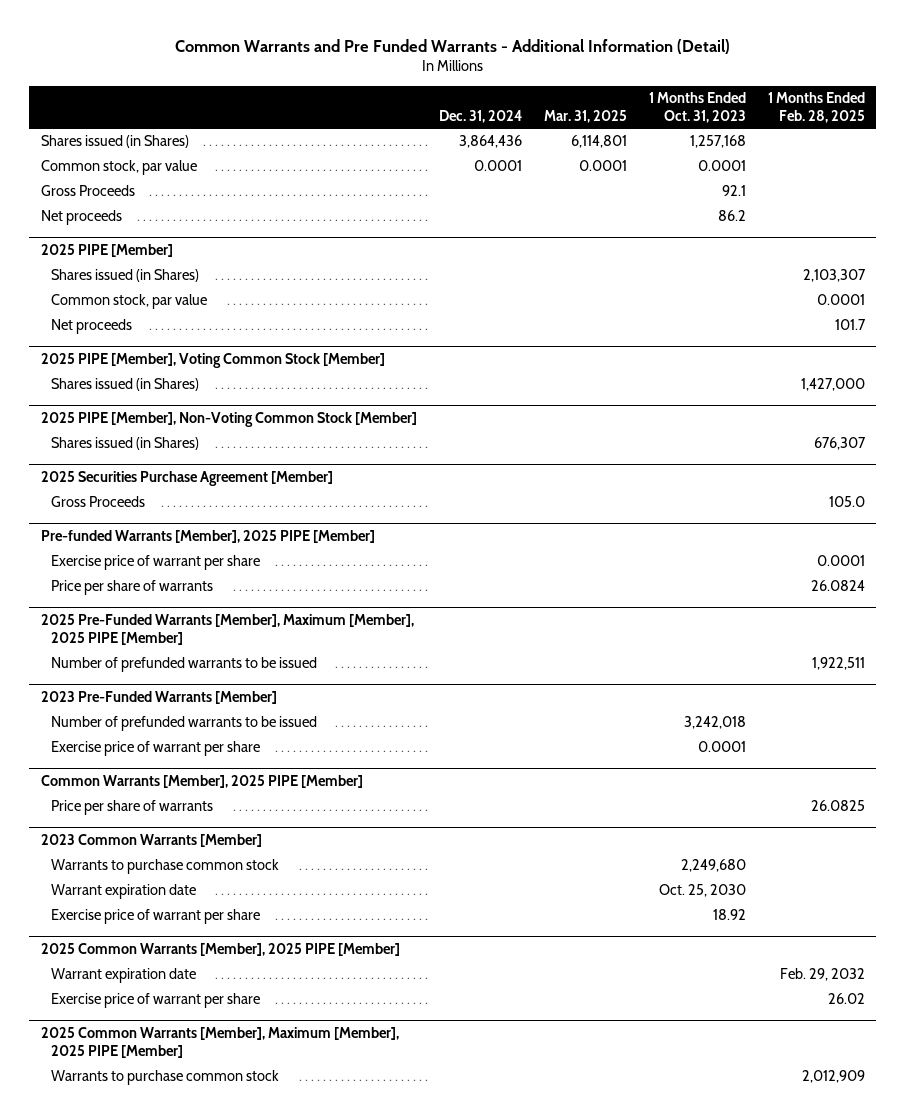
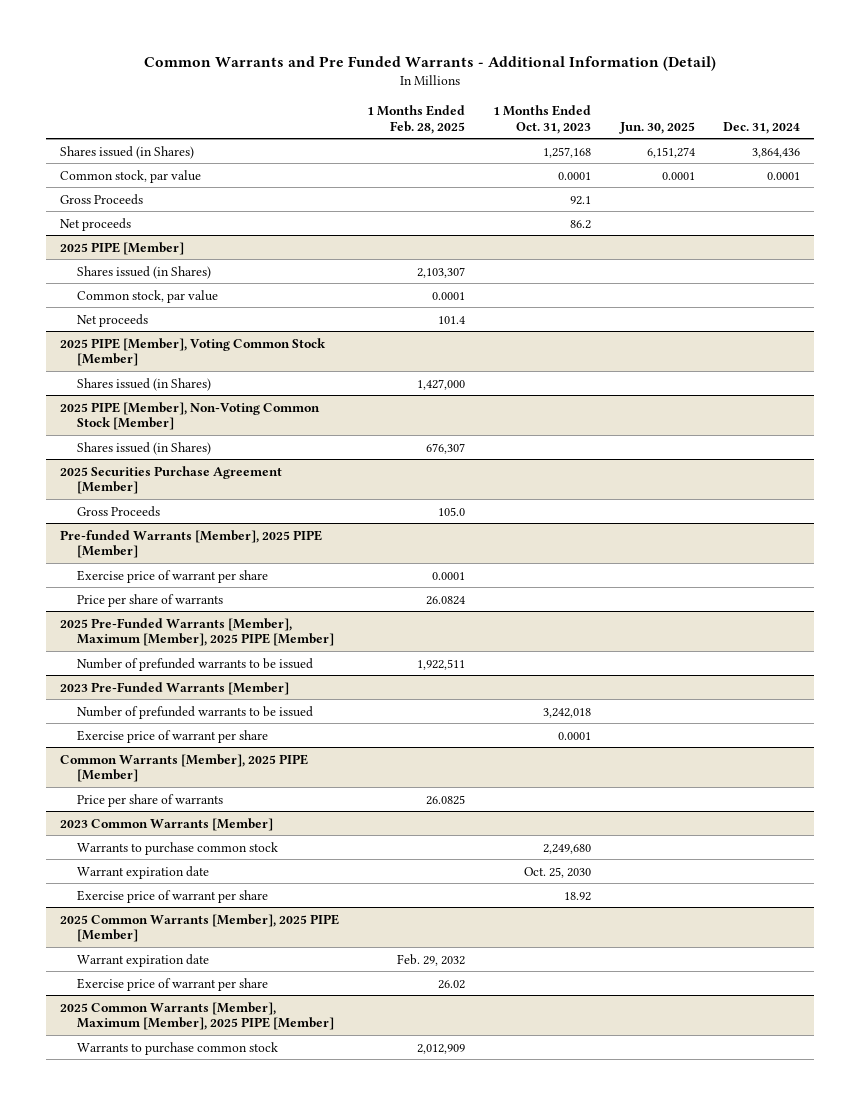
- | Dec. 31, 2024 | Mar. 31, 2025 | 1 Months Ended Oct. 31, 2023 | 1 Months Ended Feb. 28, 2025
+ | 1 Months Ended Feb. 28, 2025 | 1 Months Ended Oct. 31, 2023 | Jun. 30, 2025 | Dec. 31, 2024
@ 2025 PIPE [Member]
- Net proceeds | | | | 101.7
+ Net proceeds | 101.4 | | |

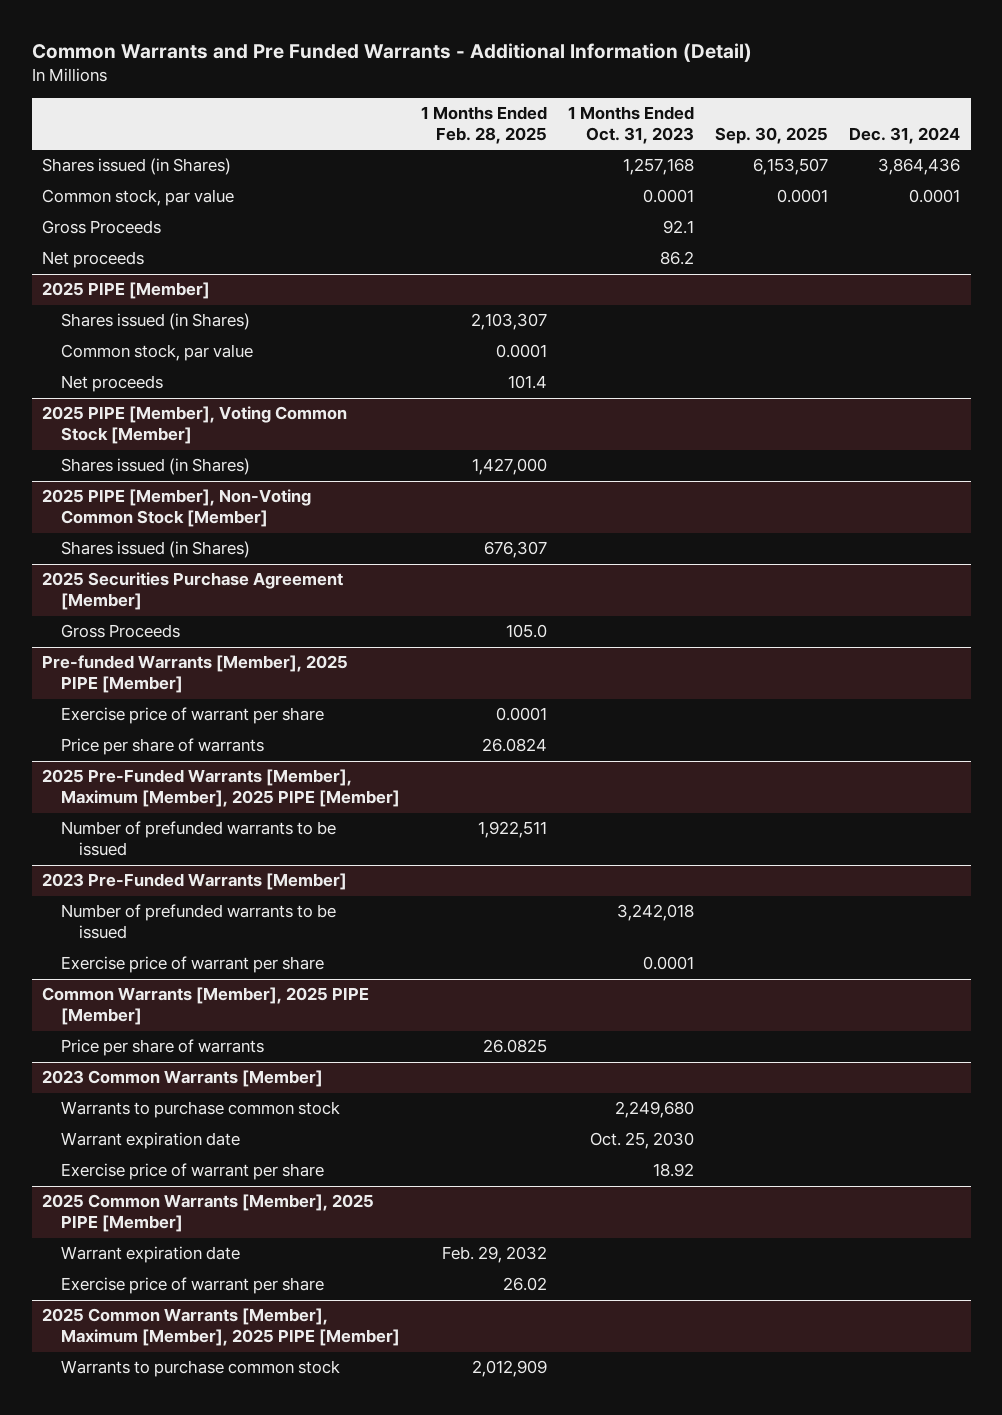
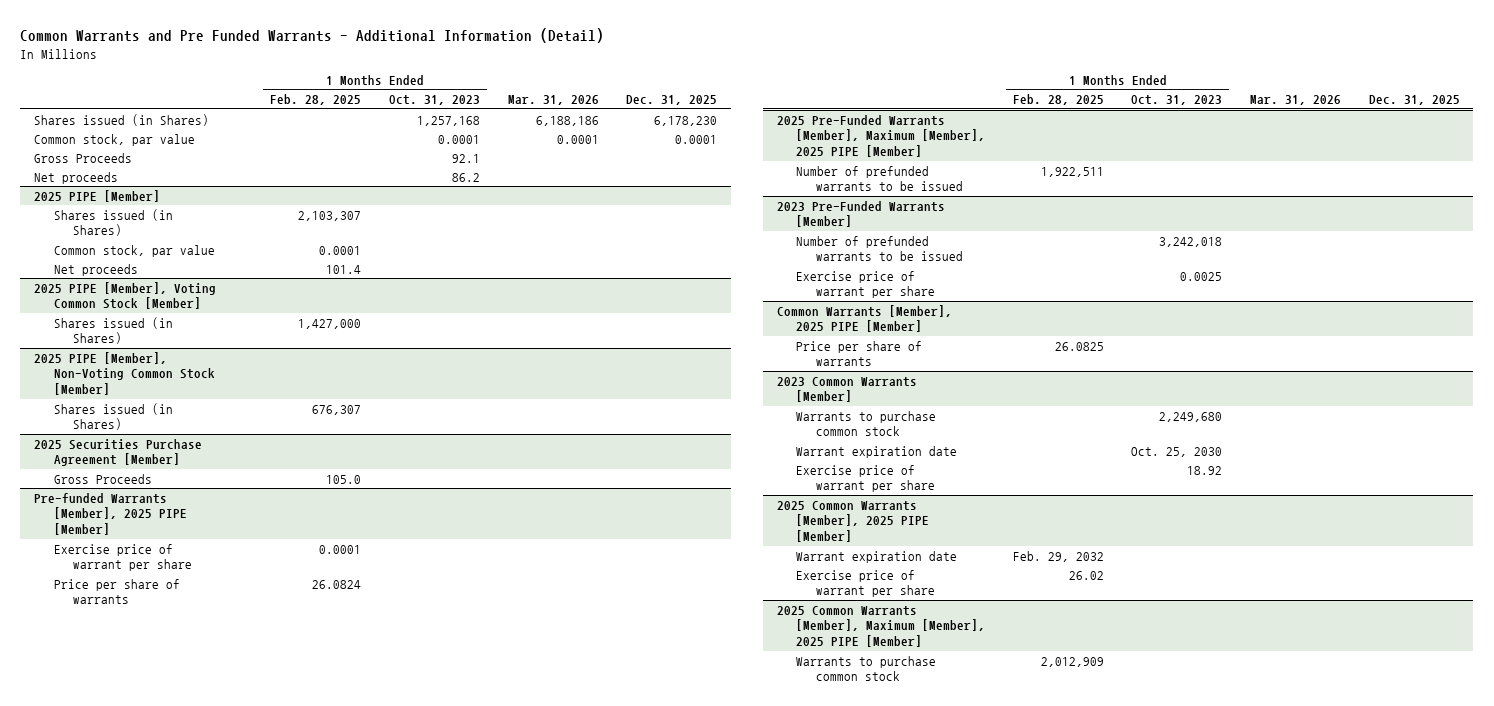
- | 1 Months Ended Feb. 28, 2025 | 1 Months Ended Oct. 31, 2023 | Sep. 30, 2025 | Dec. 31, 2024
+ | 1 Months Ended Feb. 28, 2025 | 1 Months Ended Oct. 31, 2023 | Mar. 31, 2026 | Dec. 31, 2025
@ 2023 Pre-Funded Warrants [Member]
- Exercise price of warrant per share | | 0.0001 | |
+ Exercise price of warrant per share | | 0.0025 | |

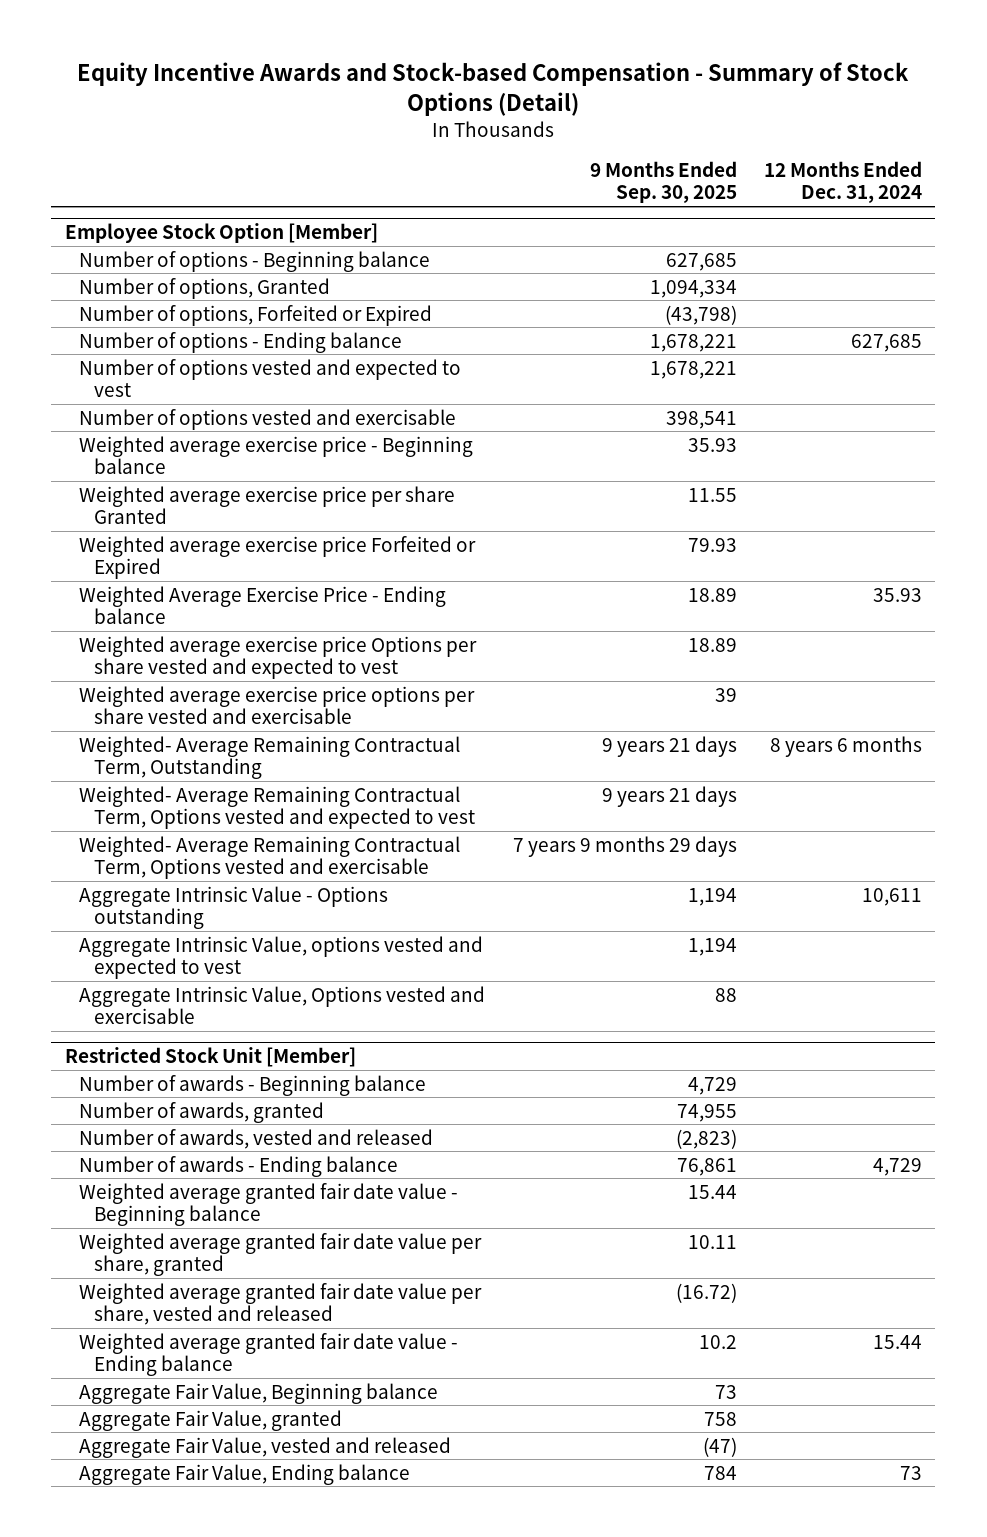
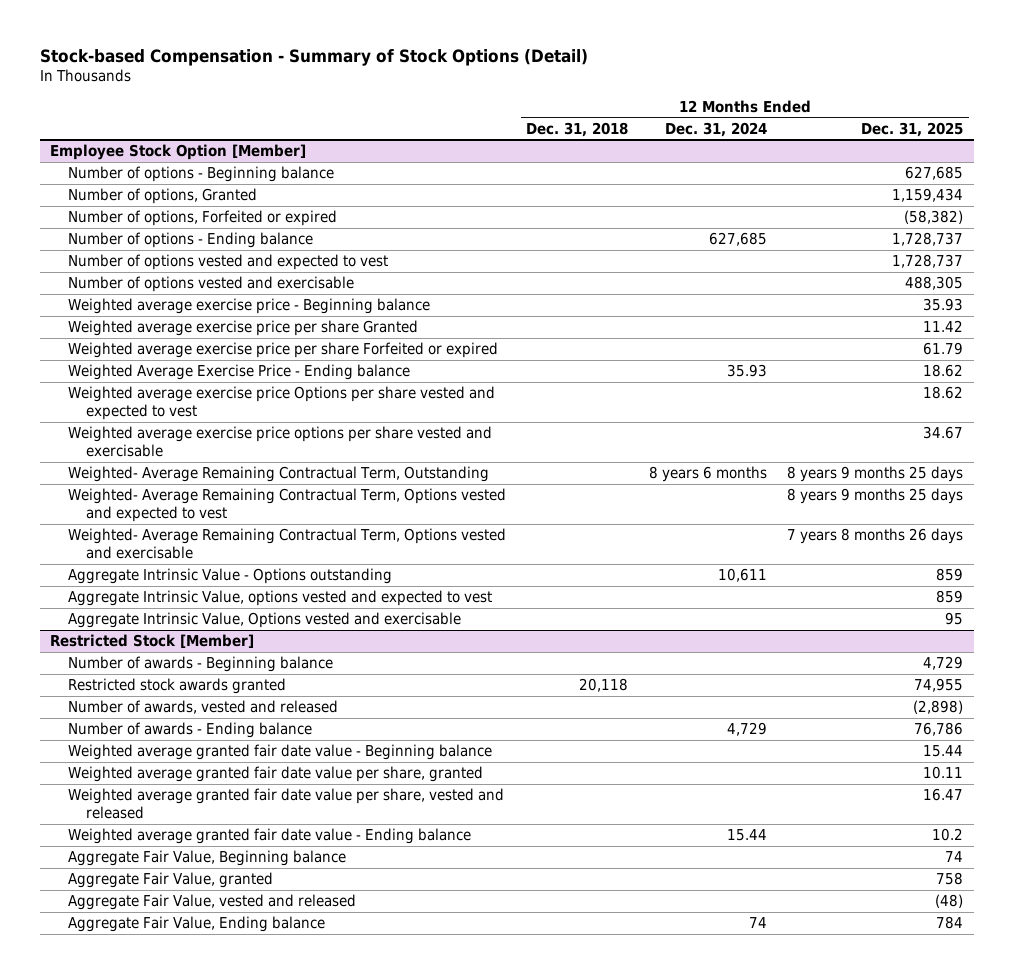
- Equity Incentive Awards and Stock-based Compensation - Summary of Stock Options (Detail)
+ Stock-based Compensation - Summary of Stock Options (Detail)
- | 9 Months Ended Sep. 30, 2025 | 12 Months Ended Dec. 31, 2024
+ | 12 Months Ended Dec. 31, 2018 | 12 Months Ended Dec. 31, 2024 | 12 Months Ended Dec. 31, 2025
@ Employee Stock Option [Member]
- Number of options, Forfeited or Expired | (43,798) |
+ Number of options, Forfeited or expired | | | (58,382)
- Weighted average exercise price Forfeited or Expired | 79.93 |
+ Weighted average exercise price per share Forfeited or expired | | | 61.79
- Restricted Stock Unit [Member]
+ Restricted Stock [Member]
- Number of awards, granted | 74,955 |
+ Restricted stock awards granted | 20,118 | | 74,955
- Aggregate Fair Value, Ending balance | 784 | 73
+ Aggregate Fair Value, Ending balance | | 74 | 784

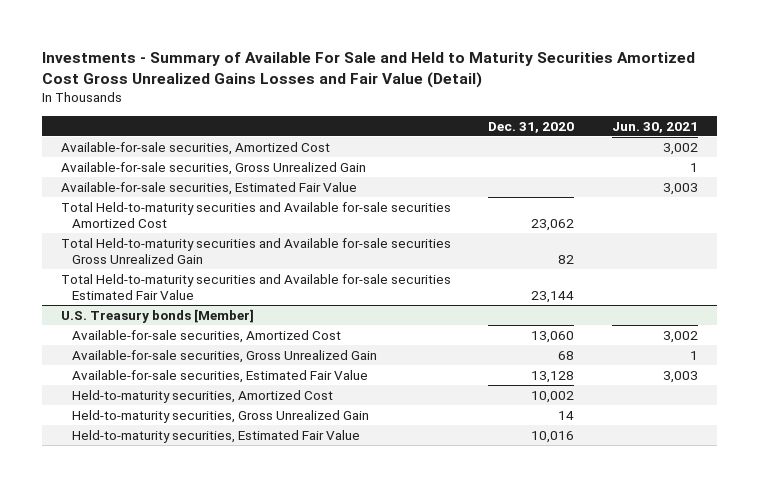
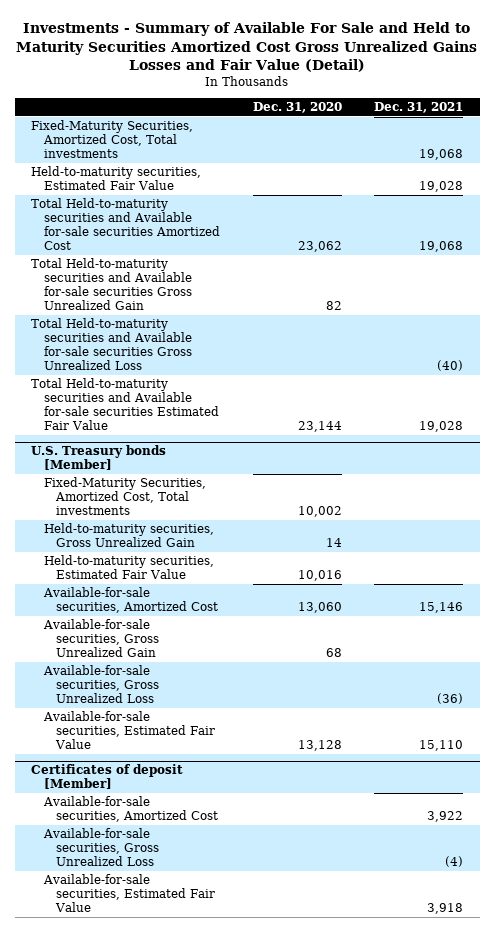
- | Dec. 31, 2020 | Jun. 30, 2021
+ | Dec. 31, 2020 | Dec. 31, 2021
- Available-for-sale securities, Amortized Cost | | 3,002
- Available-for-sale securities, Gross Unrealized Gain | | 1
- Available-for-sale securities, Estimated Fair Value | | 3,003
+ Fixed-Maturity Securities, Amortized Cost, Total investments | | 19,068
+ Held-to-maturity securities, Estimated Fair Value | | 19,028
+ Total Held-to-maturity securities and Available for-sale securities Gross Unrealized Loss | | (40)
@ U.S. Treasury bonds [Member]
+ Fixed-Maturity Securities, Amortized Cost, Total investments | 10,002 |
moved up: Held-to-maturity securities, Gross Unrealized Gain | 14 |
moved up: Held-to-maturity securities, Estimated Fair Value | 10,016 |
+ Available-for-sale securities, Gross Unrealized Loss | | (36)
- Held-to-maturity securities, Amortized Cost | 10,002 |
+ Certificates of deposit [Member]
+ Available-for-sale securities, Amortized Cost | | 3,922
+ Available-for-sale securities, Gross Unrealized Loss | | (4)
+ Available-for-sale securities, Estimated Fair Value | | 3,918

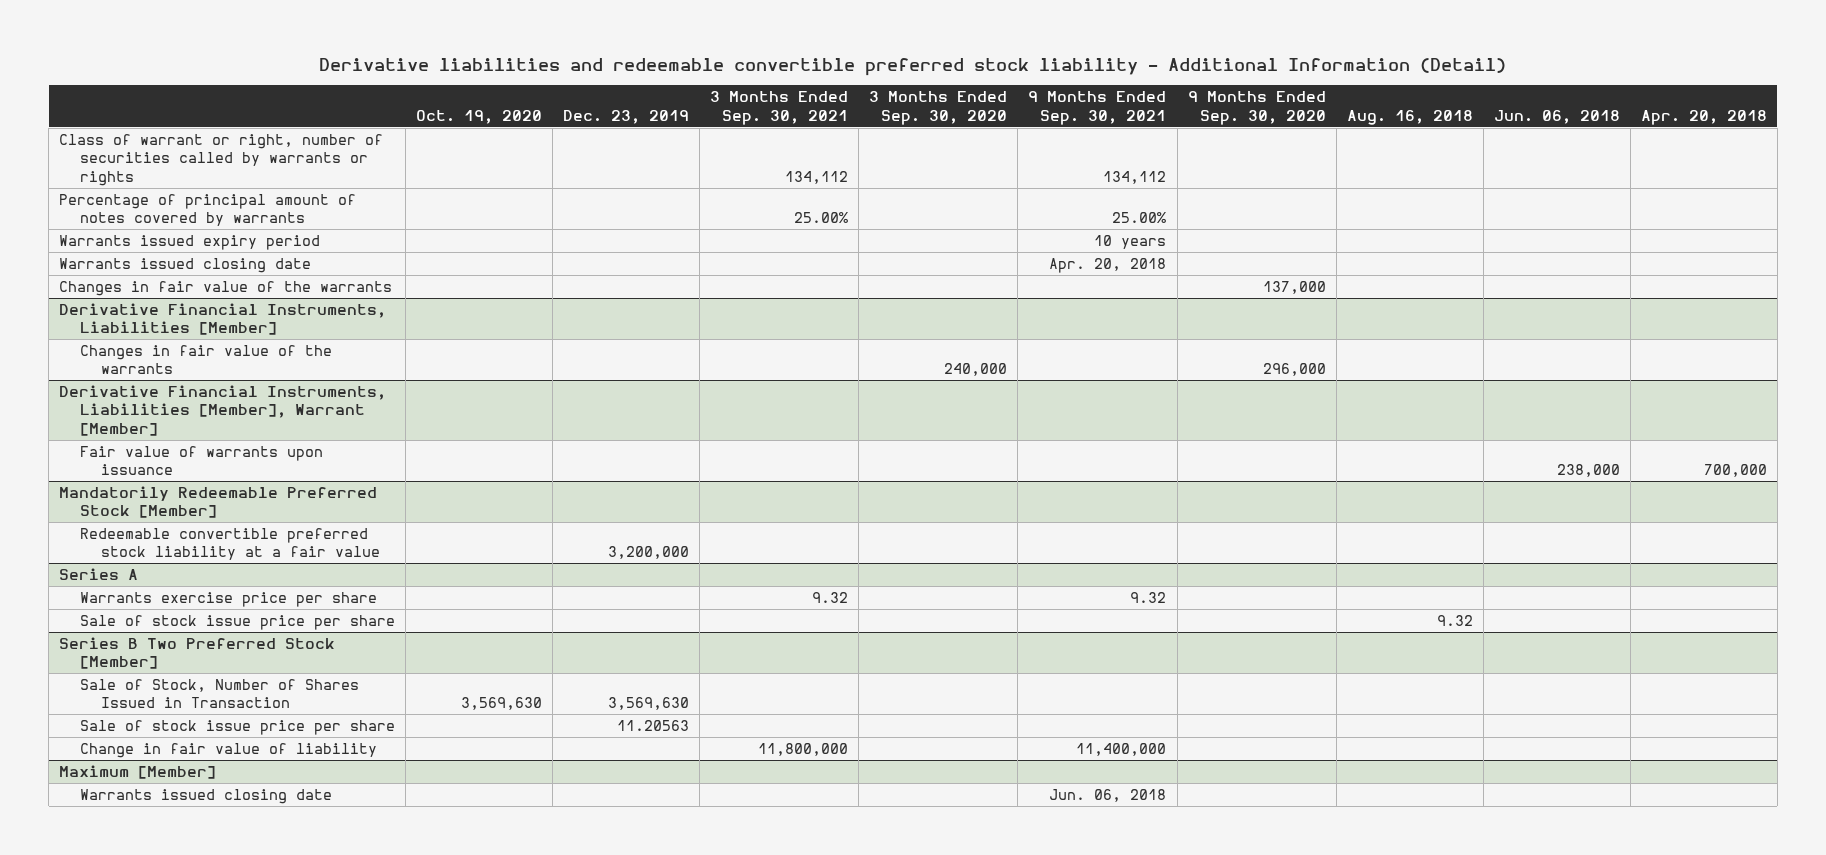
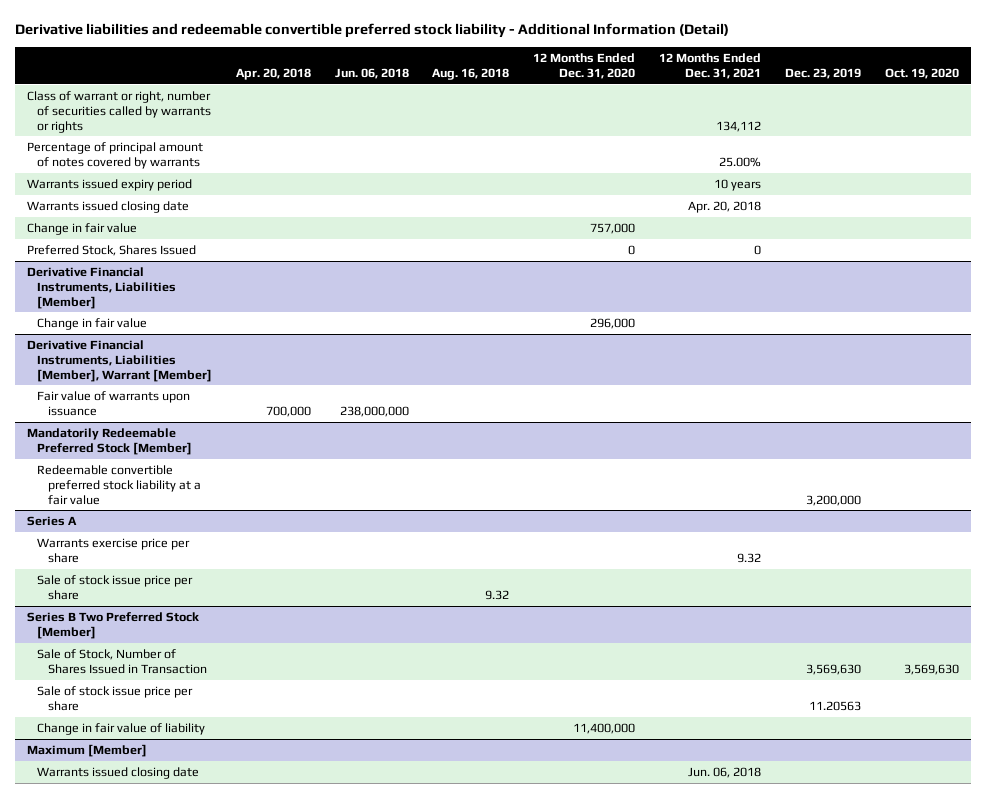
- | Oct. 19, 2020 | Dec. 23, 2019 | 3 Months Ended Sep. 30, 2021 | 3 Months Ended Sep. 30, 2020 | 9 Months Ended Sep. 30, 2021 | 9 Months Ended Sep. 30, 2020 | Aug. 16, 2018 | Jun. 06, 2018 | Apr. 20, 2018
+ | Apr. 20, 2018 | Jun. 06, 2018 | Aug. 16, 2018 | 12 Months Ended Dec. 31, 2020 | 12 Months Ended Dec. 31, 2021 | Dec. 23, 2019 | Oct. 19, 2020
- Changes in fair value of the warrants | | | | | | 137,000 | | |
+ Change in fair value | | | | 757,000 | | |
+ Preferred Stock, Shares Issued | | | | 0 | 0 | |
@ Derivative Financial Instruments, Liabilities [Member]
- Changes in fair value of the warrants | | | | 240,000 | | 296,000 | | |
+ Change in fair value | | | | 296,000 | | |
@ Derivative Financial Instruments, Liabilities [Member], Warrant [Member]
- Fair value of warrants upon issuance | | | | | | | | 238,000 | 700,000
+ Fair value of warrants upon issuance | 700,000 | 238,000,000 | | | | |

